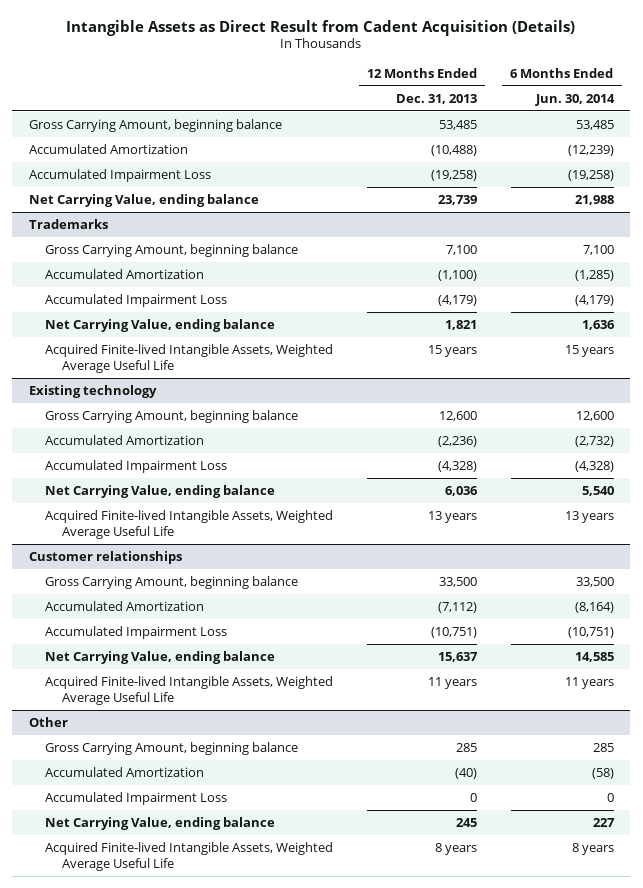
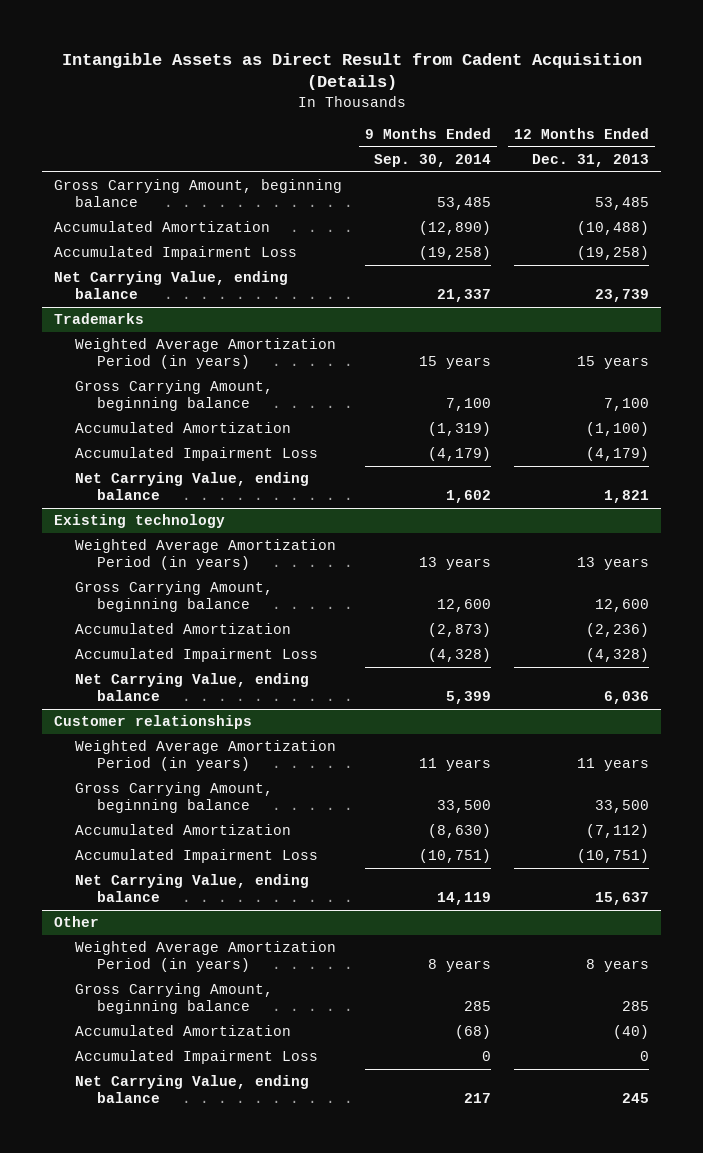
- | 12 Months Ended Dec. 31, 2013 | 6 Months Ended Jun. 30, 2014
+ | 9 Months Ended Sep. 30, 2014 | 12 Months Ended Dec. 31, 2013
@ Trademarks
+ Weighted Average Amortization Period (in years) | 15 years | 15 years
- Acquired Finite-lived Intangible Assets, Weighted Average Useful Life | 15 years | 15 years
@ Existing technology
+ Weighted Average Amortization Period (in years) | 13 years | 13 years
- Acquired Finite-lived Intangible Assets, Weighted Average Useful Life | 13 years | 13 years
@ Customer relationships
+ Weighted Average Amortization Period (in years) | 11 years | 11 years
- Acquired Finite-lived Intangible Assets, Weighted Average Useful Life | 11 years | 11 years
@ Other
+ Weighted Average Amortization Period (in years) | 8 years | 8 years
- Acquired Finite-lived Intangible Assets, Weighted Average Useful Life | 8 years | 8 years

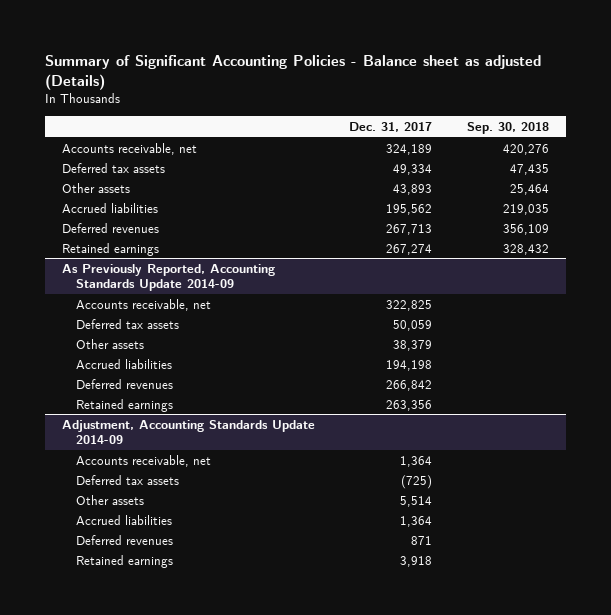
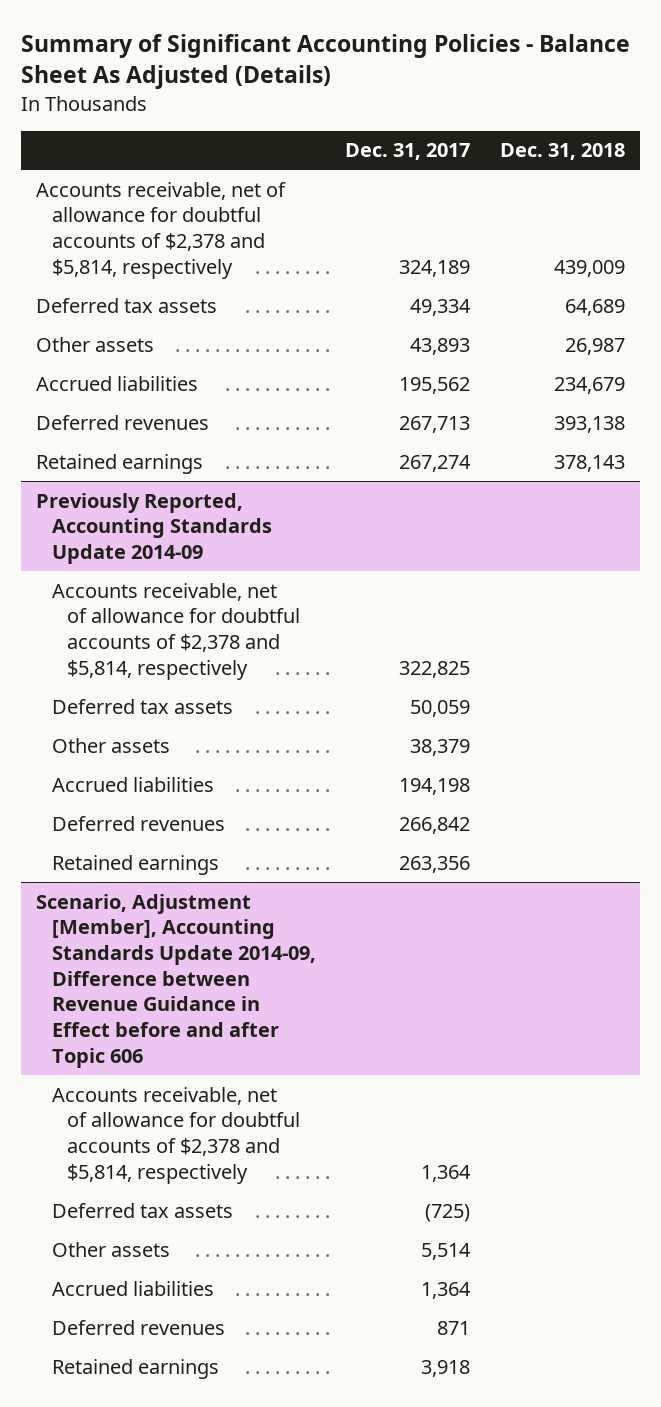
- Summary of Significant Accounting Policies - Balance sheet as adjusted (Details)
+ Summary of Significant Accounting Policies - Balance Sheet As Adjusted (Details)
- | Dec. 31, 2017 | Sep. 30, 2018
+ | Dec. 31, 2017 | Dec. 31, 2018
- Accounts receivable, net | 324,189 | 420,276
+ Accounts receivable, net of allowance for doubtful accounts of $2,378 and $5,814, respectively | 324,189 | 439,009
- As Previously Reported, Accounting Standards Update 2014-09
- Accounts receivable, net | 322,825 |
+ Previously Reported, Accounting Standards Update 2014-09
+ Accounts receivable, net of allowance for doubtful accounts of $2,378 and $5,814, respectively | 322,825 |
- Adjustment, Accounting Standards Update 2014-09
- Accounts receivable, net | 1,364 |
+ Scenario, Adjustment [Member], Accounting Standards Update 2014-09, Difference between Revenue Guidance in Effect before and after Topic 606
+ Accounts receivable, net of allowance for doubtful accounts of $2,378 and $5,814, respectively | 1,364 |

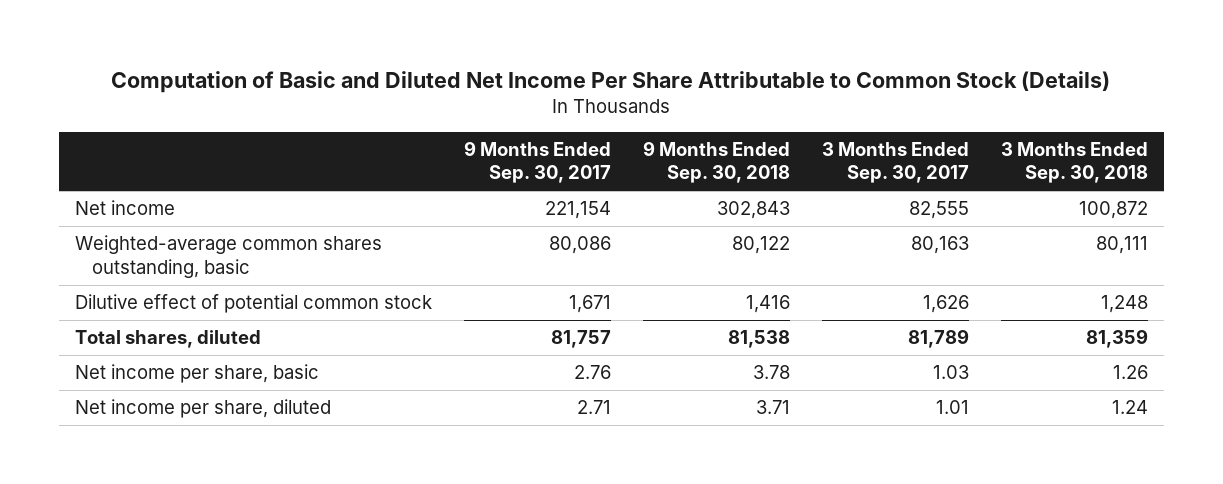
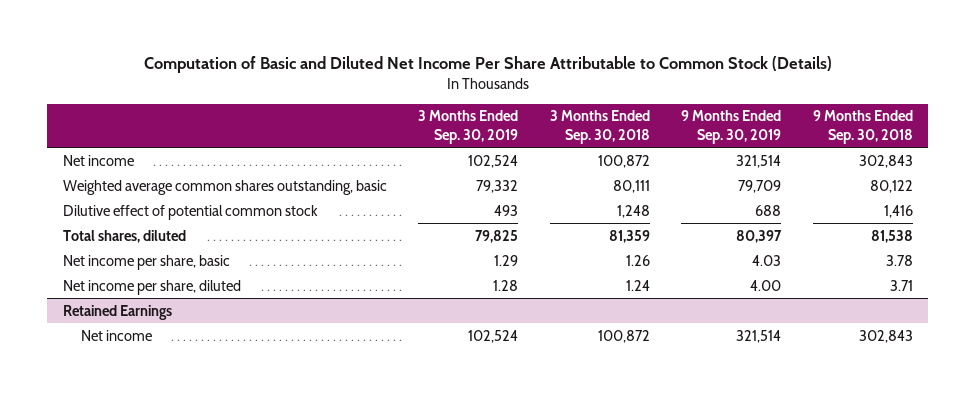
- | 9 Months Ended Sep. 30, 2017 | 9 Months Ended Sep. 30, 2018 | 3 Months Ended Sep. 30, 2017 | 3 Months Ended Sep. 30, 2018
+ | 3 Months Ended Sep. 30, 2019 | 3 Months Ended Sep. 30, 2018 | 9 Months Ended Sep. 30, 2019 | 9 Months Ended Sep. 30, 2018
- Weighted-average common shares outstanding, basic | 80,086 | 80,122 | 80,163 | 80,111
+ Weighted average common shares outstanding, basic | 79,332 | 80,111 | 79,709 | 80,122
+ Retained Earnings
+ Net income | 102,524 | 100,872 | 321,514 | 302,843

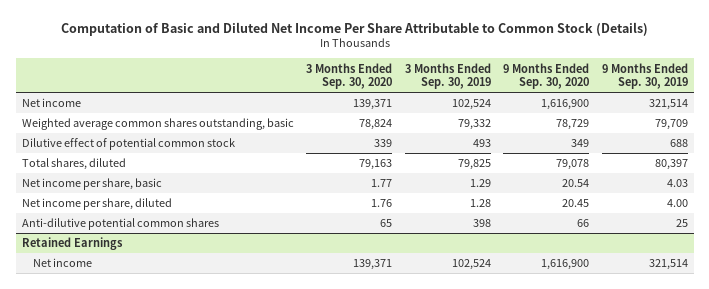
- | 3 Months Ended Sep. 30, 2019 | 3 Months Ended Sep. 30, 2018 | 9 Months Ended Sep. 30, 2019 | 9 Months Ended Sep. 30, 2018
+ | 3 Months Ended Sep. 30, 2020 | 3 Months Ended Sep. 30, 2019 | 9 Months Ended Sep. 30, 2020 | 9 Months Ended Sep. 30, 2019
+ Anti-dilutive potential common shares | 65 | 398 | 66 | 25

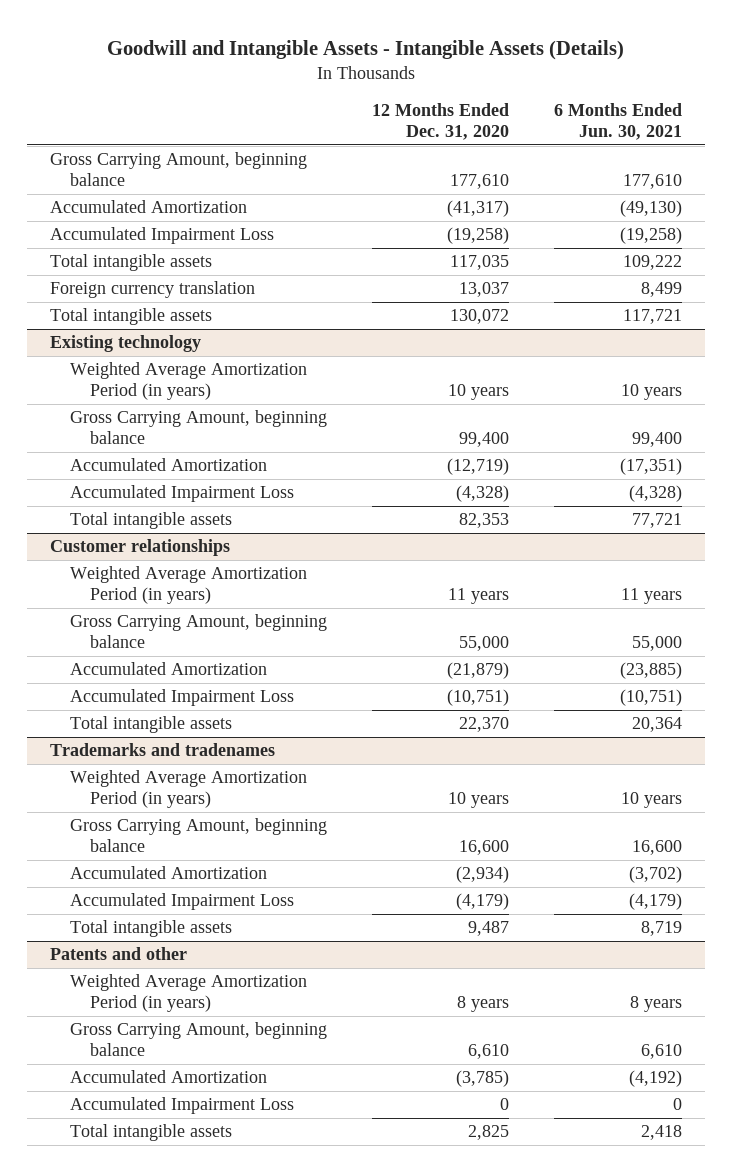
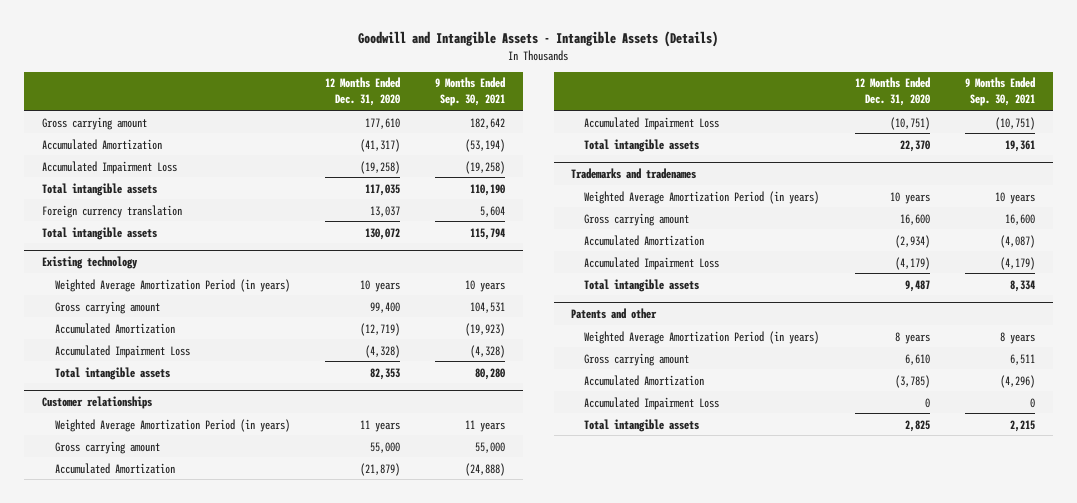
- | 12 Months Ended Dec. 31, 2020 | 6 Months Ended Jun. 30, 2021
+ | 12 Months Ended Dec. 31, 2020 | 9 Months Ended Sep. 30, 2021
- Gross Carrying Amount, beginning balance | 177,610 | 177,610
+ Gross carrying amount | 177,610 | 182,642
@ Existing technology
- Gross Carrying Amount, beginning balance | 99,400 | 99,400
+ Gross carrying amount | 99,400 | 104,531
@ Customer relationships
- Gross Carrying Amount, beginning balance | 55,000 | 55,000
+ Gross carrying amount | 55,000 | 55,000
@ Trademarks and tradenames
- Gross Carrying Amount, beginning balance | 16,600 | 16,600
+ Gross carrying amount | 16,600 | 16,600
@ Patents and other
- Gross Carrying Amount, beginning balance | 6,610 | 6,610
+ Gross carrying amount | 6,610 | 6,511

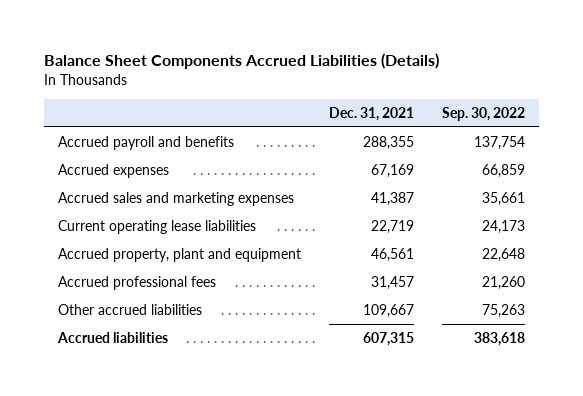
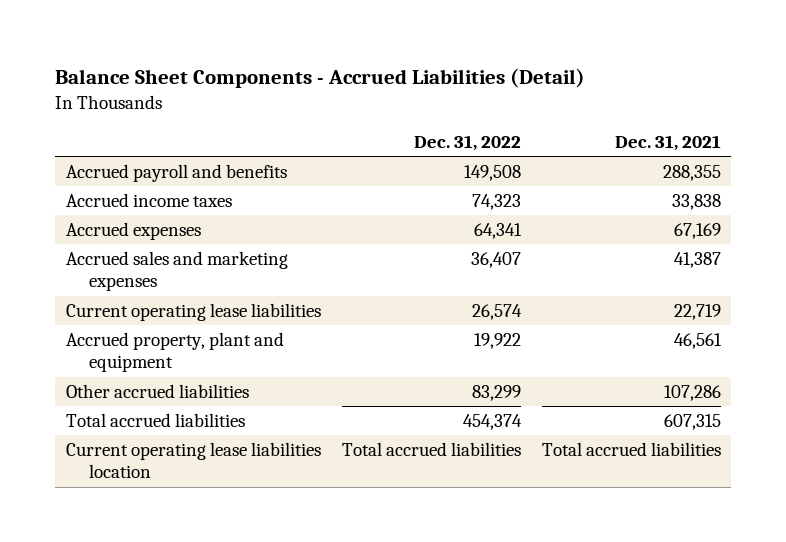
- Balance Sheet Components Accrued Liabilities (Details)
+ Balance Sheet Components - Accrued Liabilities (Detail)
- | Dec. 31, 2021 | Sep. 30, 2022
+ | Dec. 31, 2022 | Dec. 31, 2021
+ Accrued income taxes | 74,323 | 33,838
- Accrued professional fees | 31,457 | 21,260
- Other accrued liabilities | 109,667 | 75,263
- Accrued liabilities | 607,315 | 383,618
+ Other accrued liabilities | 83,299 | 107,286
+ Total accrued liabilities | 454,374 | 607,315
+ Current operating lease liabilities location | Total accrued liabilities | Total accrued liabilities

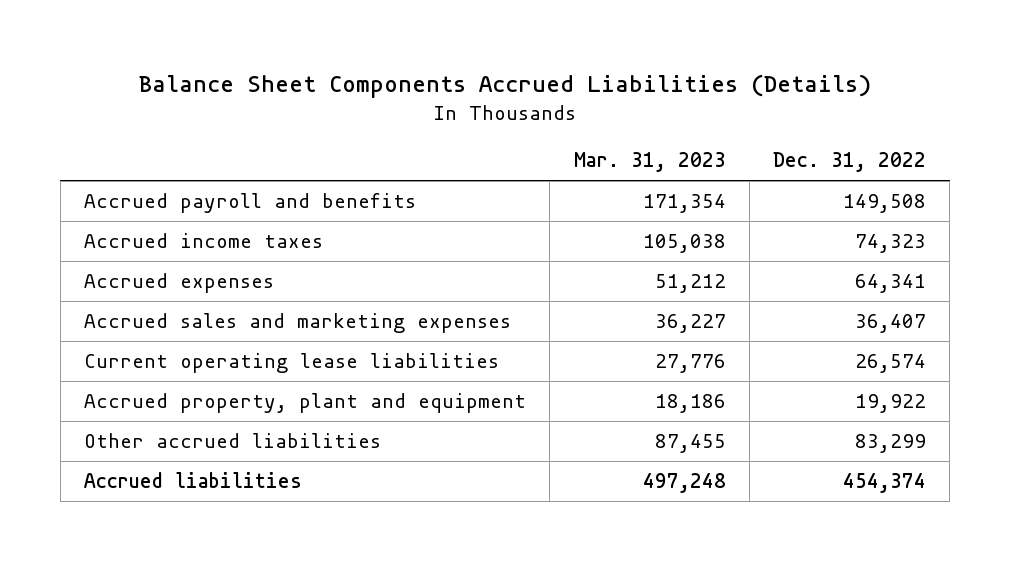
- Balance Sheet Components - Accrued Liabilities (Detail)
+ Balance Sheet Components Accrued Liabilities (Details)
- | Dec. 31, 2022 | Dec. 31, 2021
+ | Mar. 31, 2023 | Dec. 31, 2022
- Total accrued liabilities | 454,374 | 607,315
- Current operating lease liabilities location | Total accrued liabilities | Total accrued liabilities
+ Accrued liabilities | 497,248 | 454,374

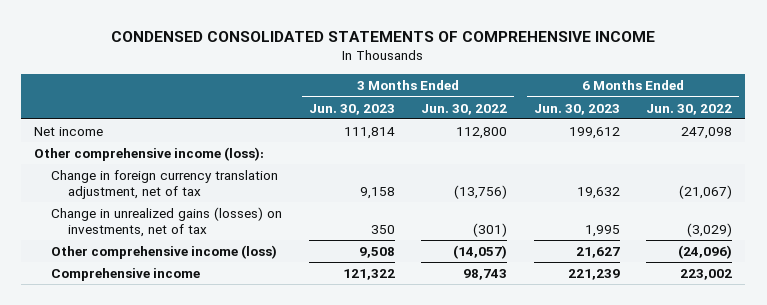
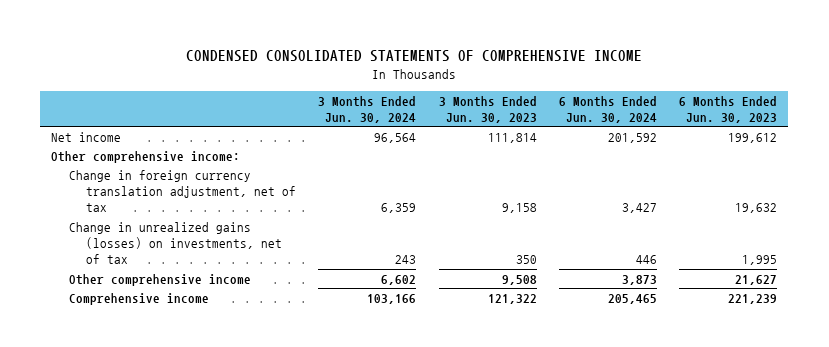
- | 3 Months Ended Jun. 30, 2023 | 3 Months Ended Jun. 30, 2022 | 6 Months Ended Jun. 30, 2023 | 6 Months Ended Jun. 30, 2022
+ | 3 Months Ended Jun. 30, 2024 | 3 Months Ended Jun. 30, 2023 | 6 Months Ended Jun. 30, 2024 | 6 Months Ended Jun. 30, 2023
- Other comprehensive income (loss):
+ Other comprehensive income:
- Other comprehensive income (loss) | 9,508 | (14,057) | 21,627 | (24,096)
+ Other comprehensive income | 6,602 | 9,508 | 3,873 | 21,627

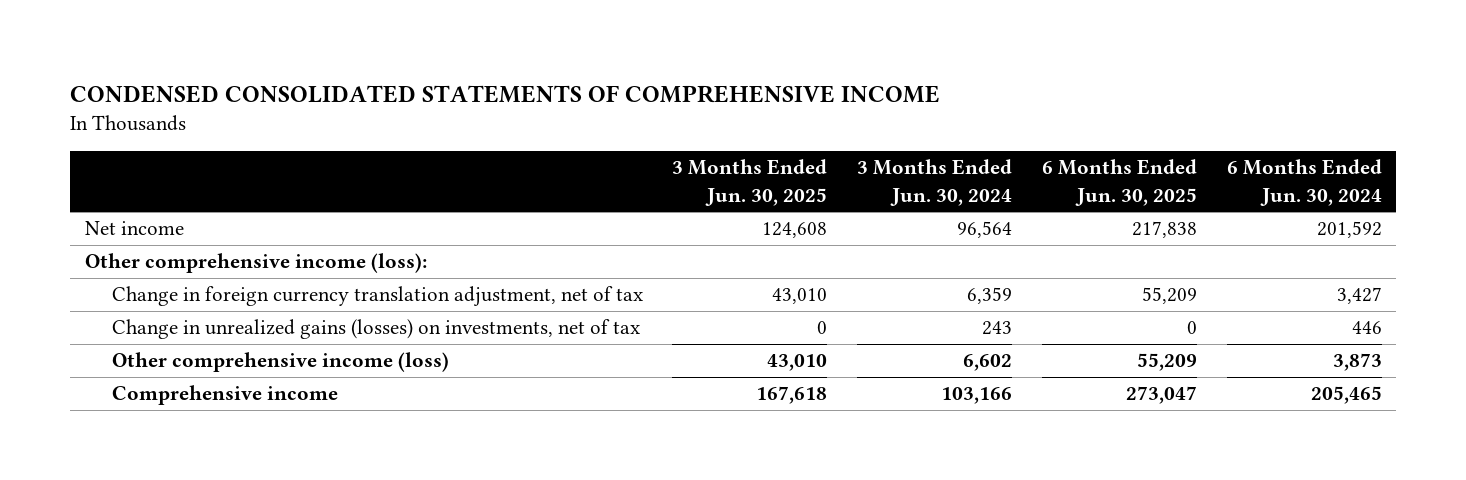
- | 3 Months Ended Jun. 30, 2024 | 3 Months Ended Jun. 30, 2023 | 6 Months Ended Jun. 30, 2024 | 6 Months Ended Jun. 30, 2023
+ | 3 Months Ended Jun. 30, 2025 | 3 Months Ended Jun. 30, 2024 | 6 Months Ended Jun. 30, 2025 | 6 Months Ended Jun. 30, 2024
- Other comprehensive income:
+ Other comprehensive income (loss):
- Other comprehensive income | 6,602 | 9,508 | 3,873 | 21,627
+ Other comprehensive income (loss) | 43,010 | 6,602 | 55,209 | 3,873

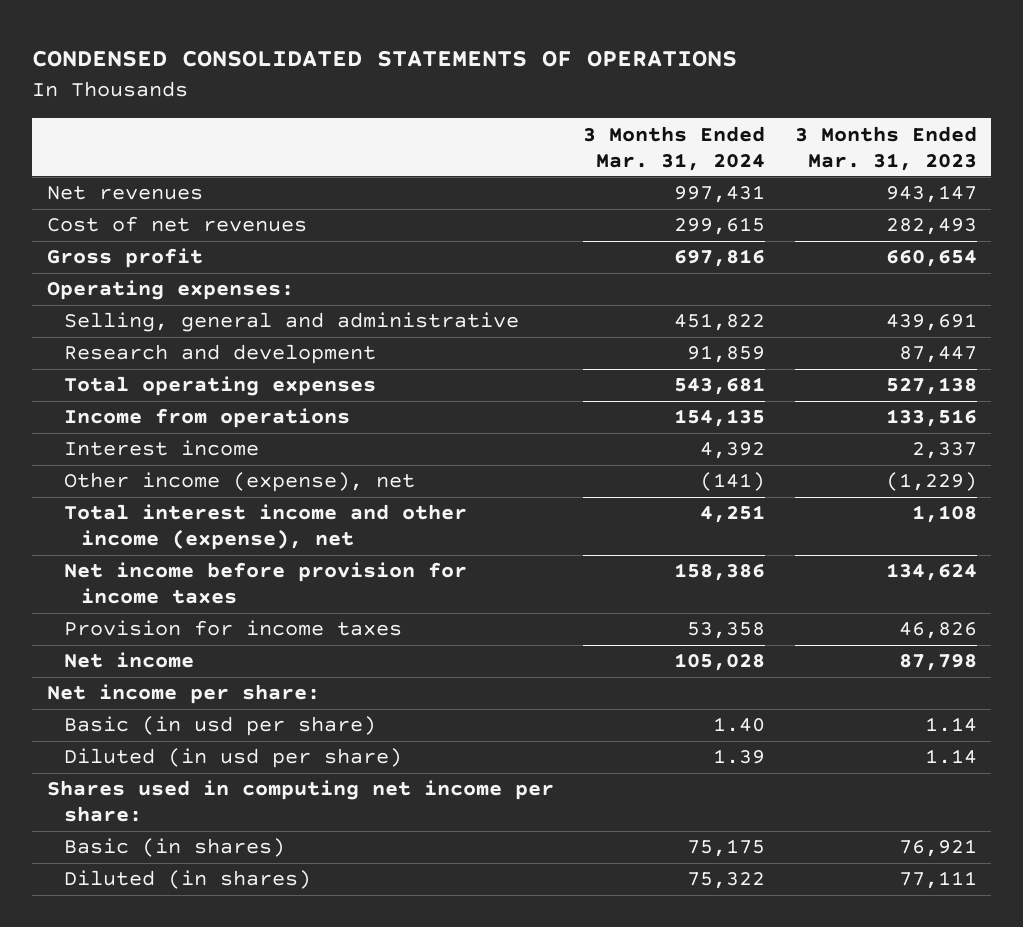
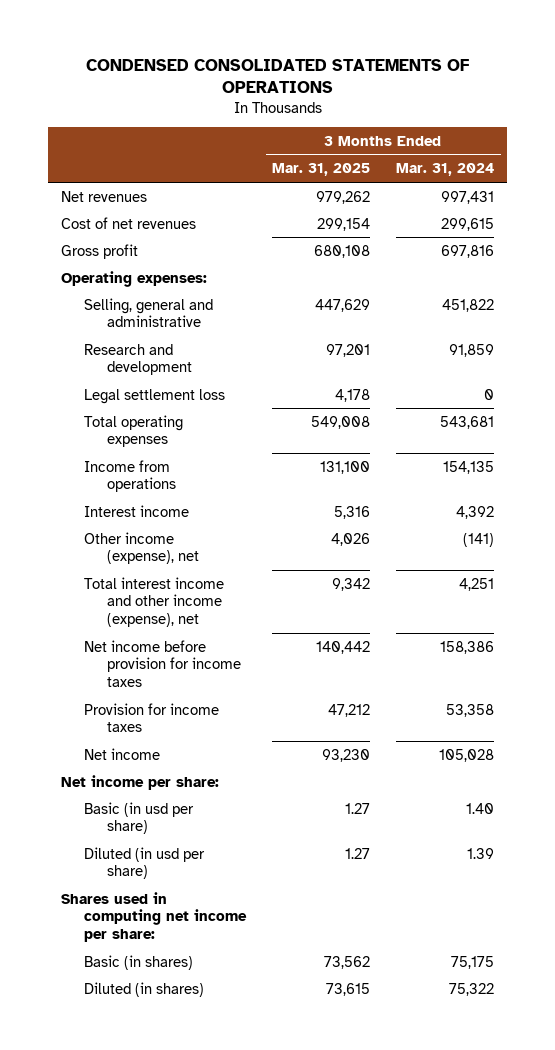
- | 3 Months Ended Mar. 31, 2024 | 3 Months Ended Mar. 31, 2023
+ | 3 Months Ended Mar. 31, 2025 | 3 Months Ended Mar. 31, 2024
+ Legal settlement loss | 4,178 | 0

